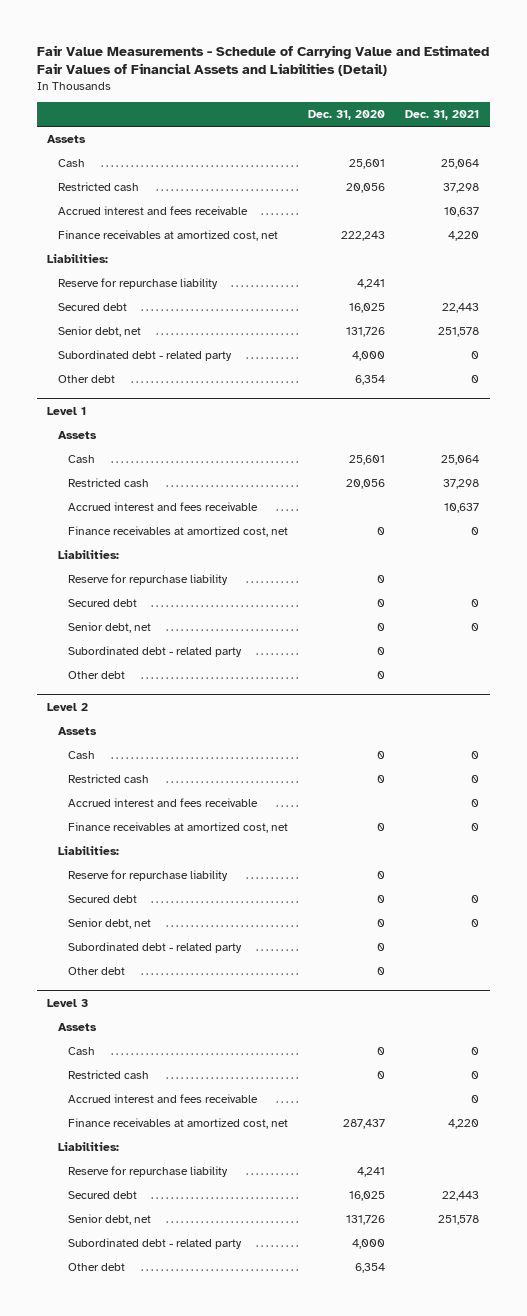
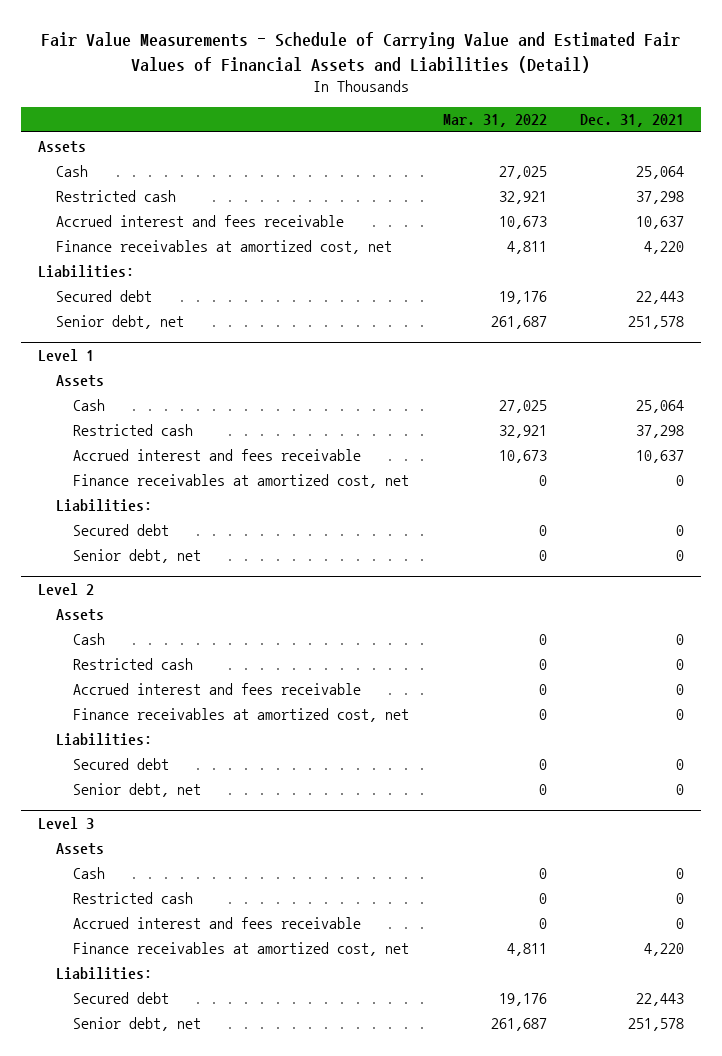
- | Dec. 31, 2020 | Dec. 31, 2021
+ | Mar. 31, 2022 | Dec. 31, 2021
- Reserve for repurchase liability | 4,241 |
- Subordinated debt - related party | 4,000 | 0
- Other debt | 6,354 | 0
@ Level 1
- Reserve for repurchase liability | 0 |
- Subordinated debt - related party | 0 |
- Other debt | 0 |
@ Level 2
- Reserve for repurchase liability | 0 |
- Subordinated debt - related party | 0 |
- Other debt | 0 |
@ Level 3
- Reserve for repurchase liability | 4,241 |
- Subordinated debt - related party | 4,000 |
- Other debt | 6,354 |

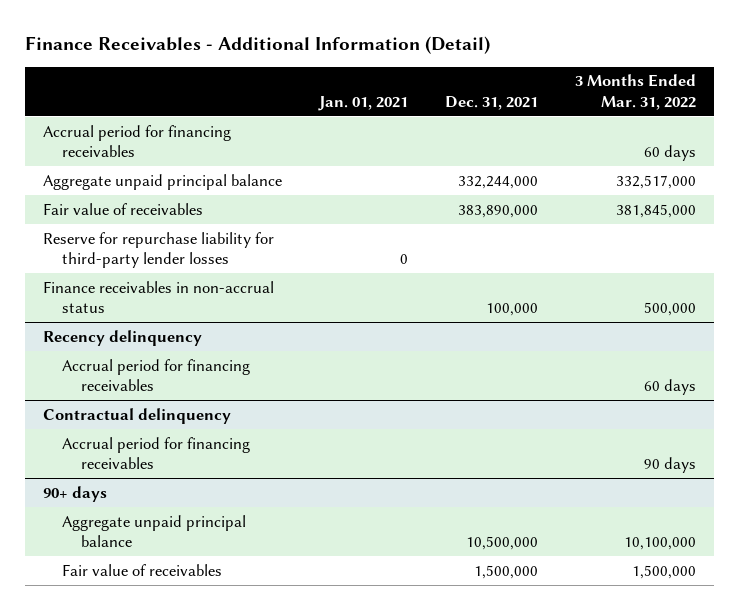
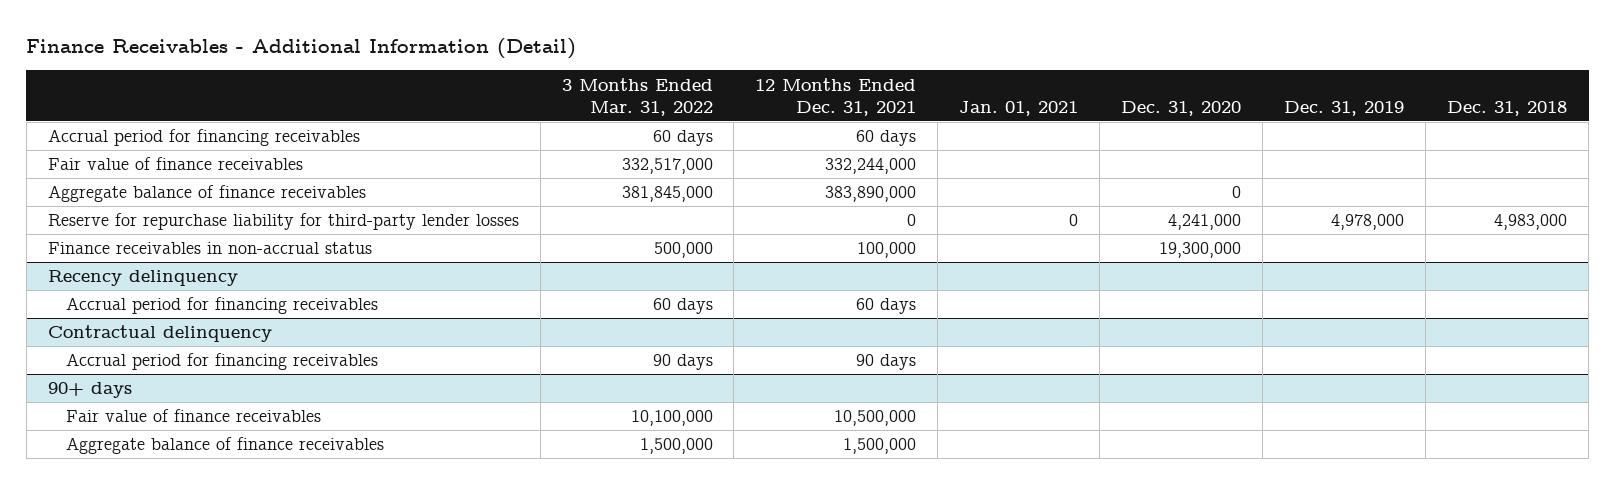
- | Jan. 01, 2021 | Dec. 31, 2021 | 3 Months Ended Mar. 31, 2022
+ | 3 Months Ended Mar. 31, 2022 | 12 Months Ended Dec. 31, 2021 | Jan. 01, 2021 | Dec. 31, 2020 | Dec. 31, 2019 | Dec. 31, 2018
- Aggregate unpaid principal balance | | 332,244,000 | 332,517,000
- Fair value of receivables | | 383,890,000 | 381,845,000
+ Fair value of finance receivables | 332,517,000 | 332,244,000 | | | |
+ Aggregate balance of finance receivables | 381,845,000 | 383,890,000 | | 0 | |
@ 90+ days
- Aggregate unpaid principal balance | | 10,500,000 | 10,100,000
- Fair value of receivables | | 1,500,000 | 1,500,000
+ Fair value of finance receivables | 10,100,000 | 10,500,000 | | | |
+ Aggregate balance of finance receivables | 1,500,000 | 1,500,000 | | | |

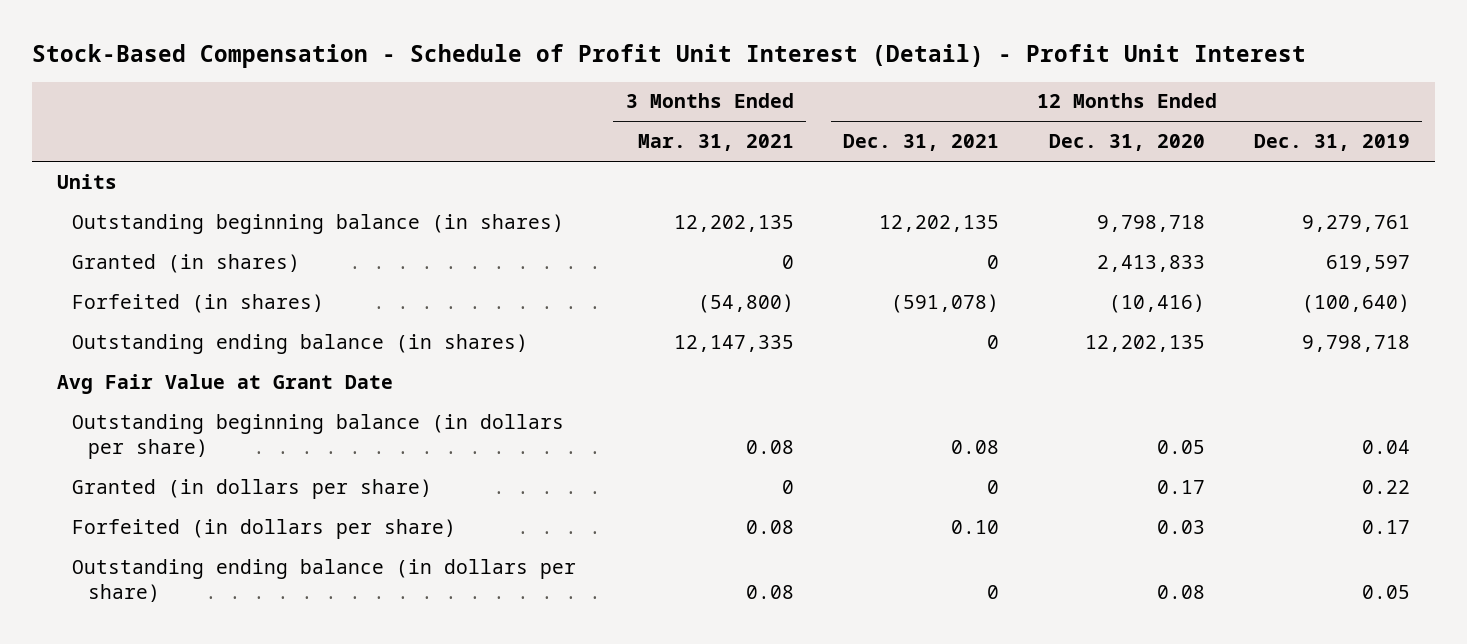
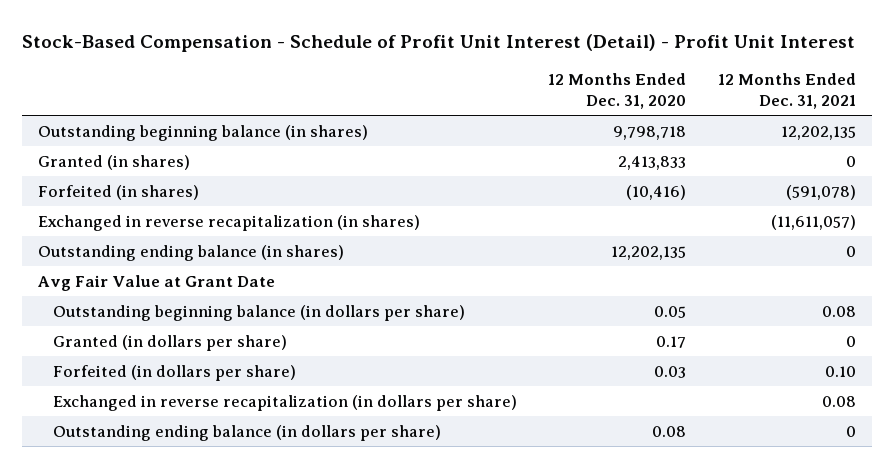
- | 3 Months Ended Mar. 31, 2021 | 12 Months Ended Dec. 31, 2021 | 12 Months Ended Dec. 31, 2020 | 12 Months Ended Dec. 31, 2019
+ | 12 Months Ended Dec. 31, 2020 | 12 Months Ended Dec. 31, 2021
- Units
+ Exchanged in reverse recapitalization (in shares) | | (11,611,057)
+ Exchanged in reverse recapitalization (in dollars per share) | | 0.08

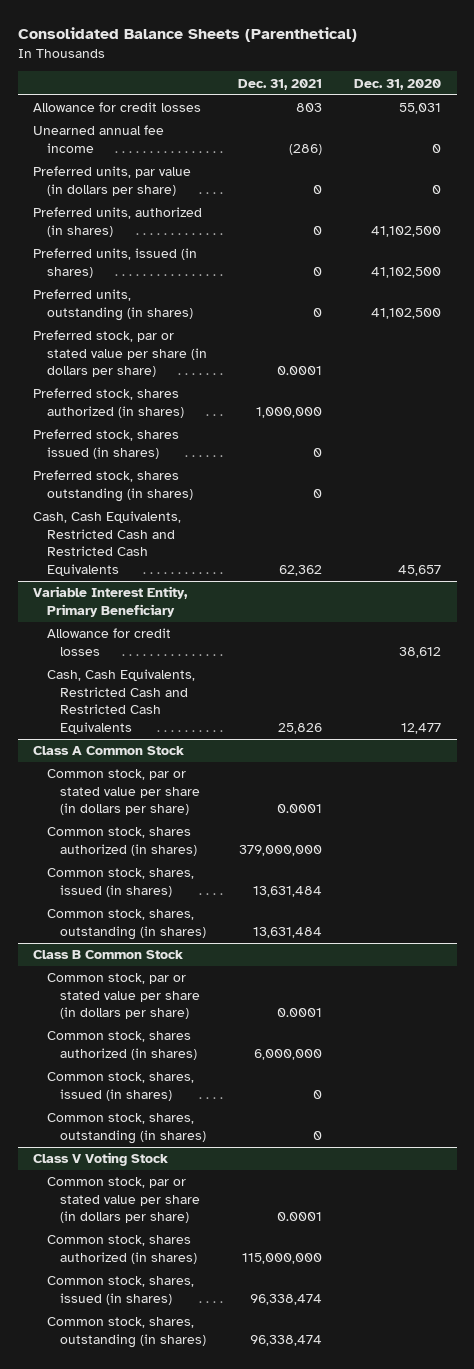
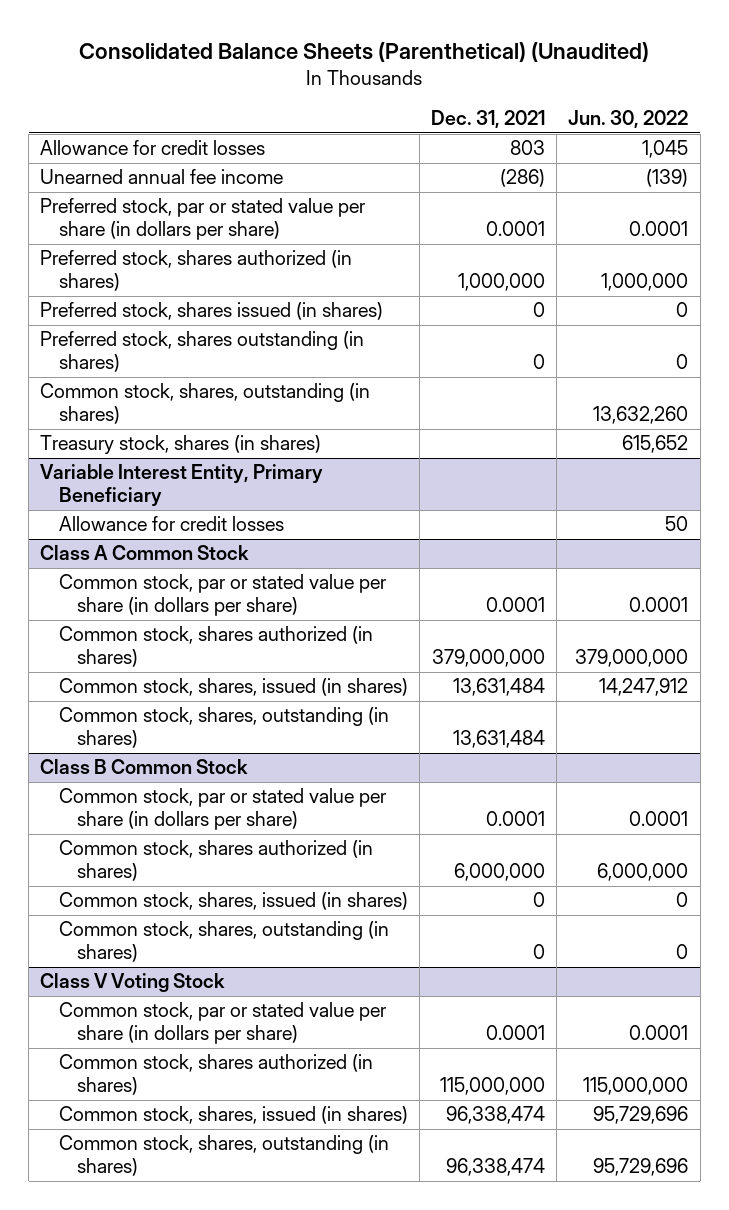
- Consolidated Balance Sheets (Parenthetical)
+ Consolidated Balance Sheets (Parenthetical) (Unaudited)
- | Dec. 31, 2021 | Dec. 31, 2020
+ | Dec. 31, 2021 | Jun. 30, 2022
- Preferred units, par value (in dollars per share) | 0 | 0
- Preferred units, authorized (in shares) | 0 | 41,102,500
- Preferred units, issued (in shares) | 0 | 41,102,500
- Preferred units, outstanding (in shares) | 0 | 41,102,500
- Cash, Cash Equivalents, Restricted Cash and Restricted Cash Equivalents | 62,362 | 45,657
+ Common stock, shares, outstanding (in shares) | | 13,632,260
+ Treasury stock, shares (in shares) | | 615,652
@ Variable Interest Entity, Primary Beneficiary
- Cash, Cash Equivalents, Restricted Cash and Restricted Cash Equivalents | 25,826 | 12,477

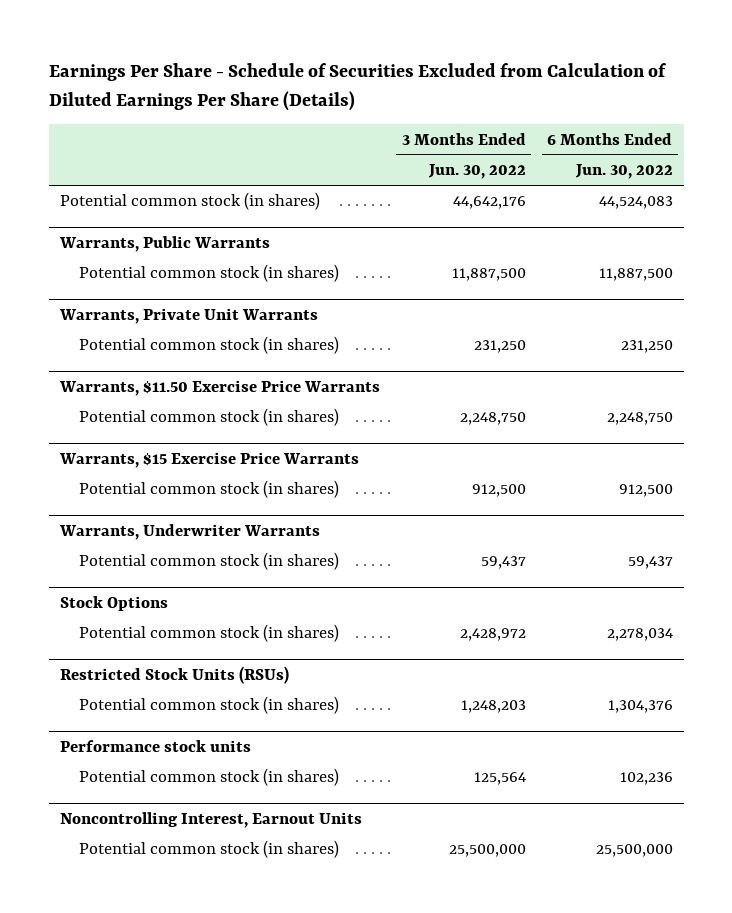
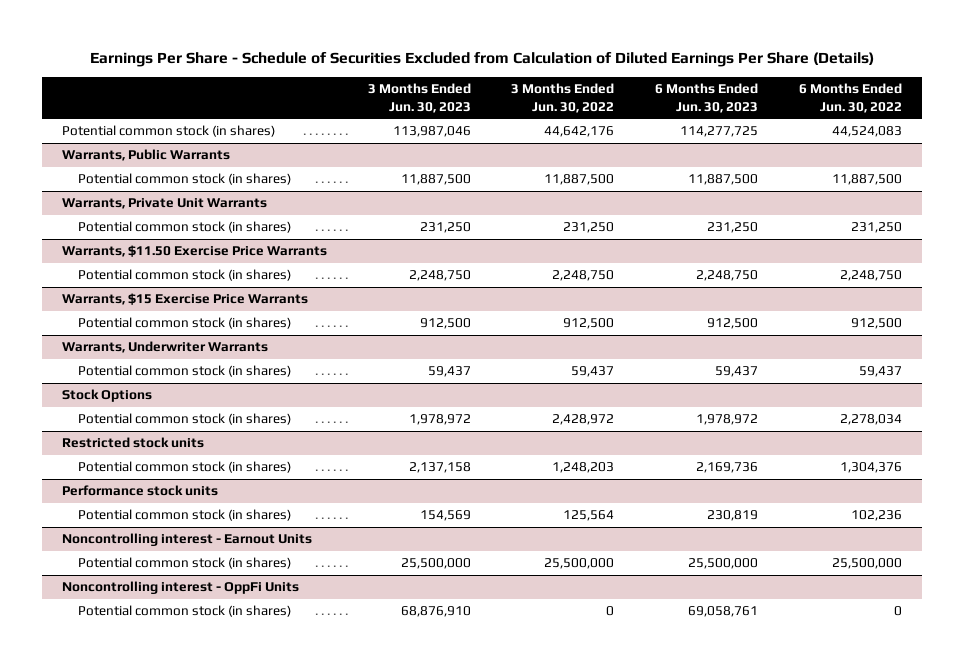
- | 3 Months Ended Jun. 30, 2022 | 6 Months Ended Jun. 30, 2022
+ | 3 Months Ended Jun. 30, 2023 | 3 Months Ended Jun. 30, 2022 | 6 Months Ended Jun. 30, 2023 | 6 Months Ended Jun. 30, 2022
- Restricted Stock Units (RSUs)
+ Restricted stock units
- Noncontrolling Interest, Earnout Units
+ Noncontrolling interest - Earnout Units
+ Noncontrolling interest - OppFi Units
+ Potential common stock (in shares) | 68,876,910 | 0 | 69,058,761 | 0

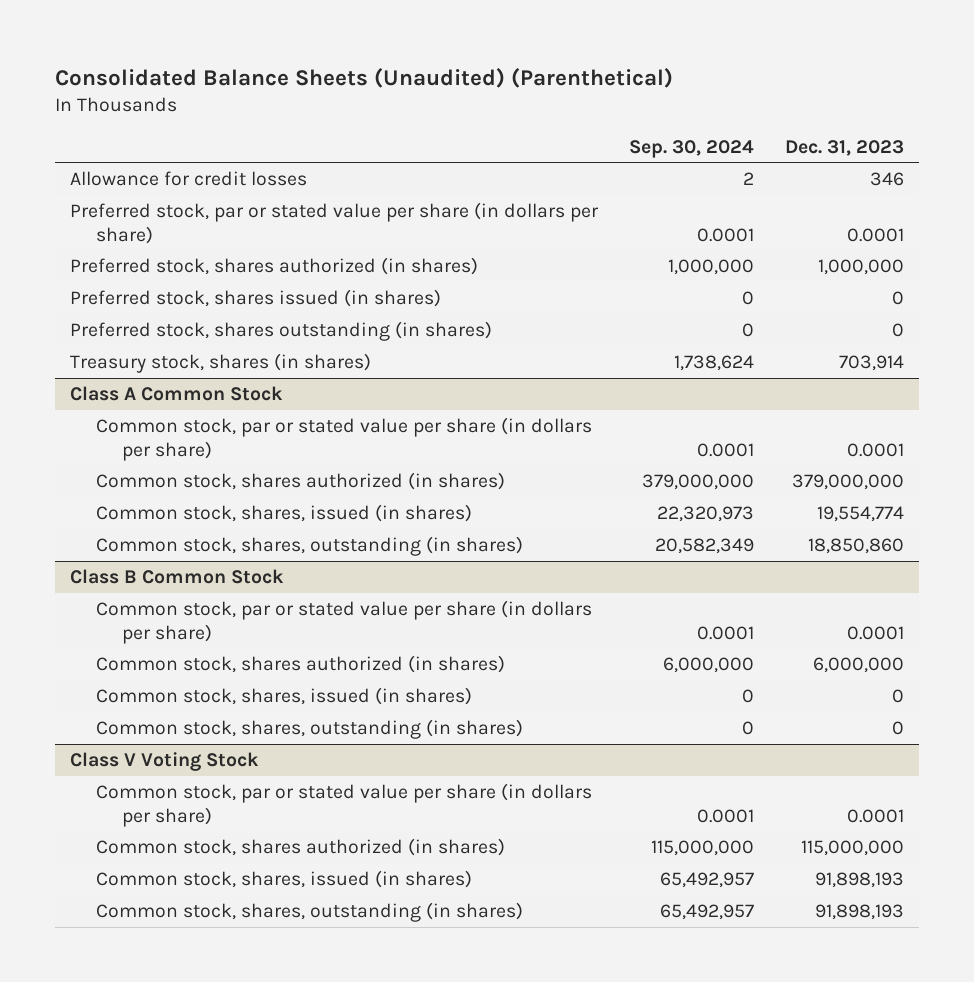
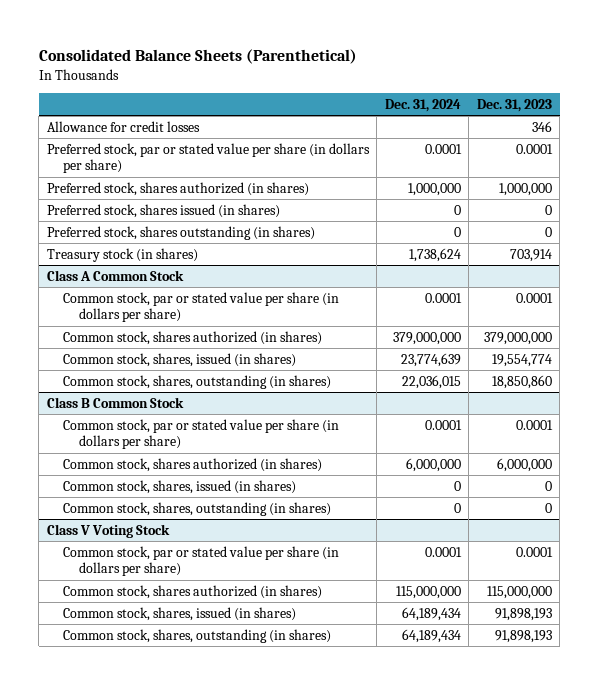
- Consolidated Balance Sheets (Unaudited) (Parenthetical)
+ Consolidated Balance Sheets (Parenthetical)
- | Sep. 30, 2024 | Dec. 31, 2023
+ | Dec. 31, 2024 | Dec. 31, 2023
- Treasury stock, shares (in shares) | 1,738,624 | 703,914
+ Treasury stock (in shares) | 1,738,624 | 703,914

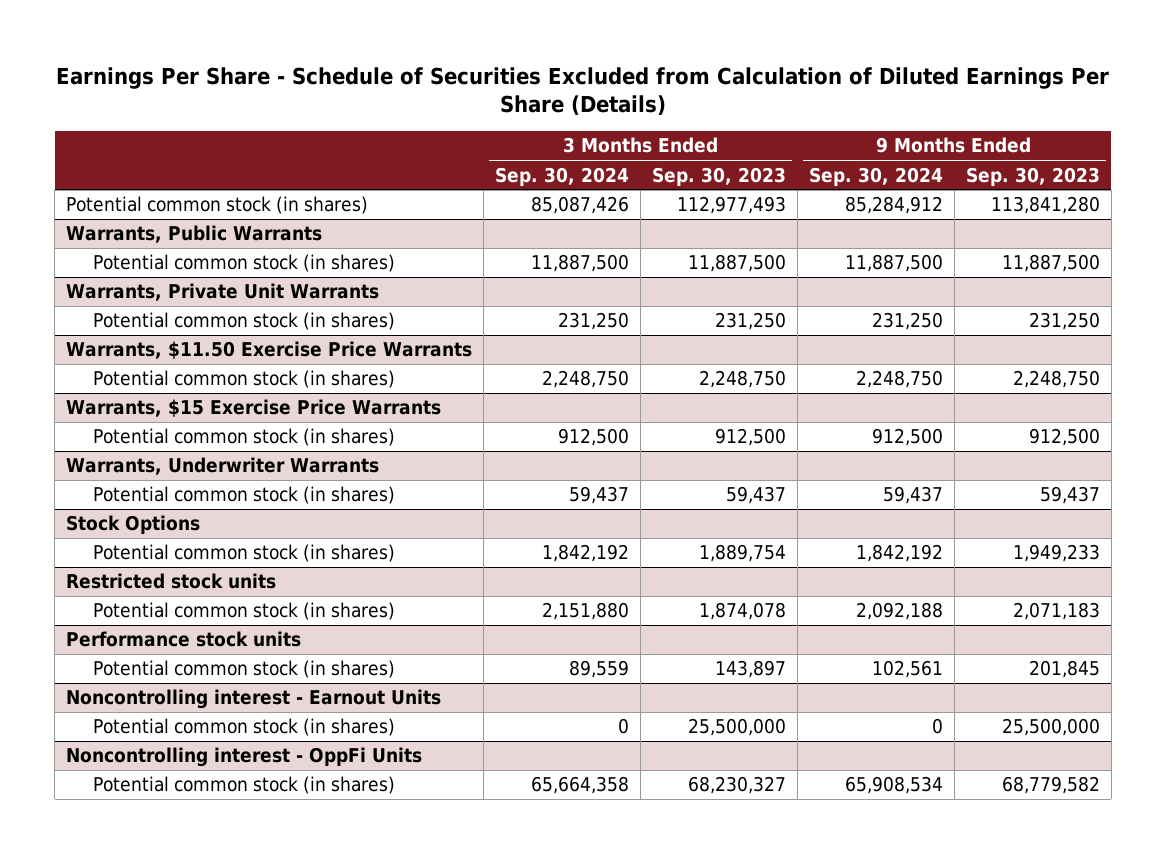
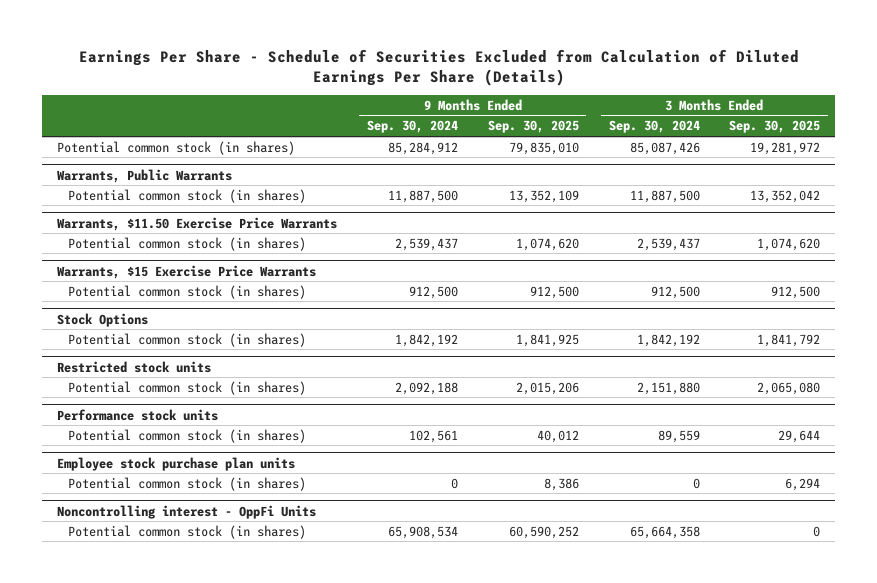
- | 3 Months Ended Sep. 30, 2024 | 3 Months Ended Sep. 30, 2023 | 9 Months Ended Sep. 30, 2024 | 9 Months Ended Sep. 30, 2023
+ | 9 Months Ended Sep. 30, 2024 | 9 Months Ended Sep. 30, 2025 | 3 Months Ended Sep. 30, 2024 | 3 Months Ended Sep. 30, 2025
- Warrants, Private Unit Warrants
- Potential common stock (in shares) | 231,250 | 231,250 | 231,250 | 231,250
@ Warrants, $11.50 Exercise Price Warrants
- Potential common stock (in shares) | 2,248,750 | 2,248,750 | 2,248,750 | 2,248,750
+ Potential common stock (in shares) | 2,539,437 | 1,074,620 | 2,539,437 | 1,074,620
- Warrants, Underwriter Warrants
- Potential common stock (in shares) | 59,437 | 59,437 | 59,437 | 59,437
- Noncontrolling interest - Earnout Units
+ Employee stock purchase plan units

